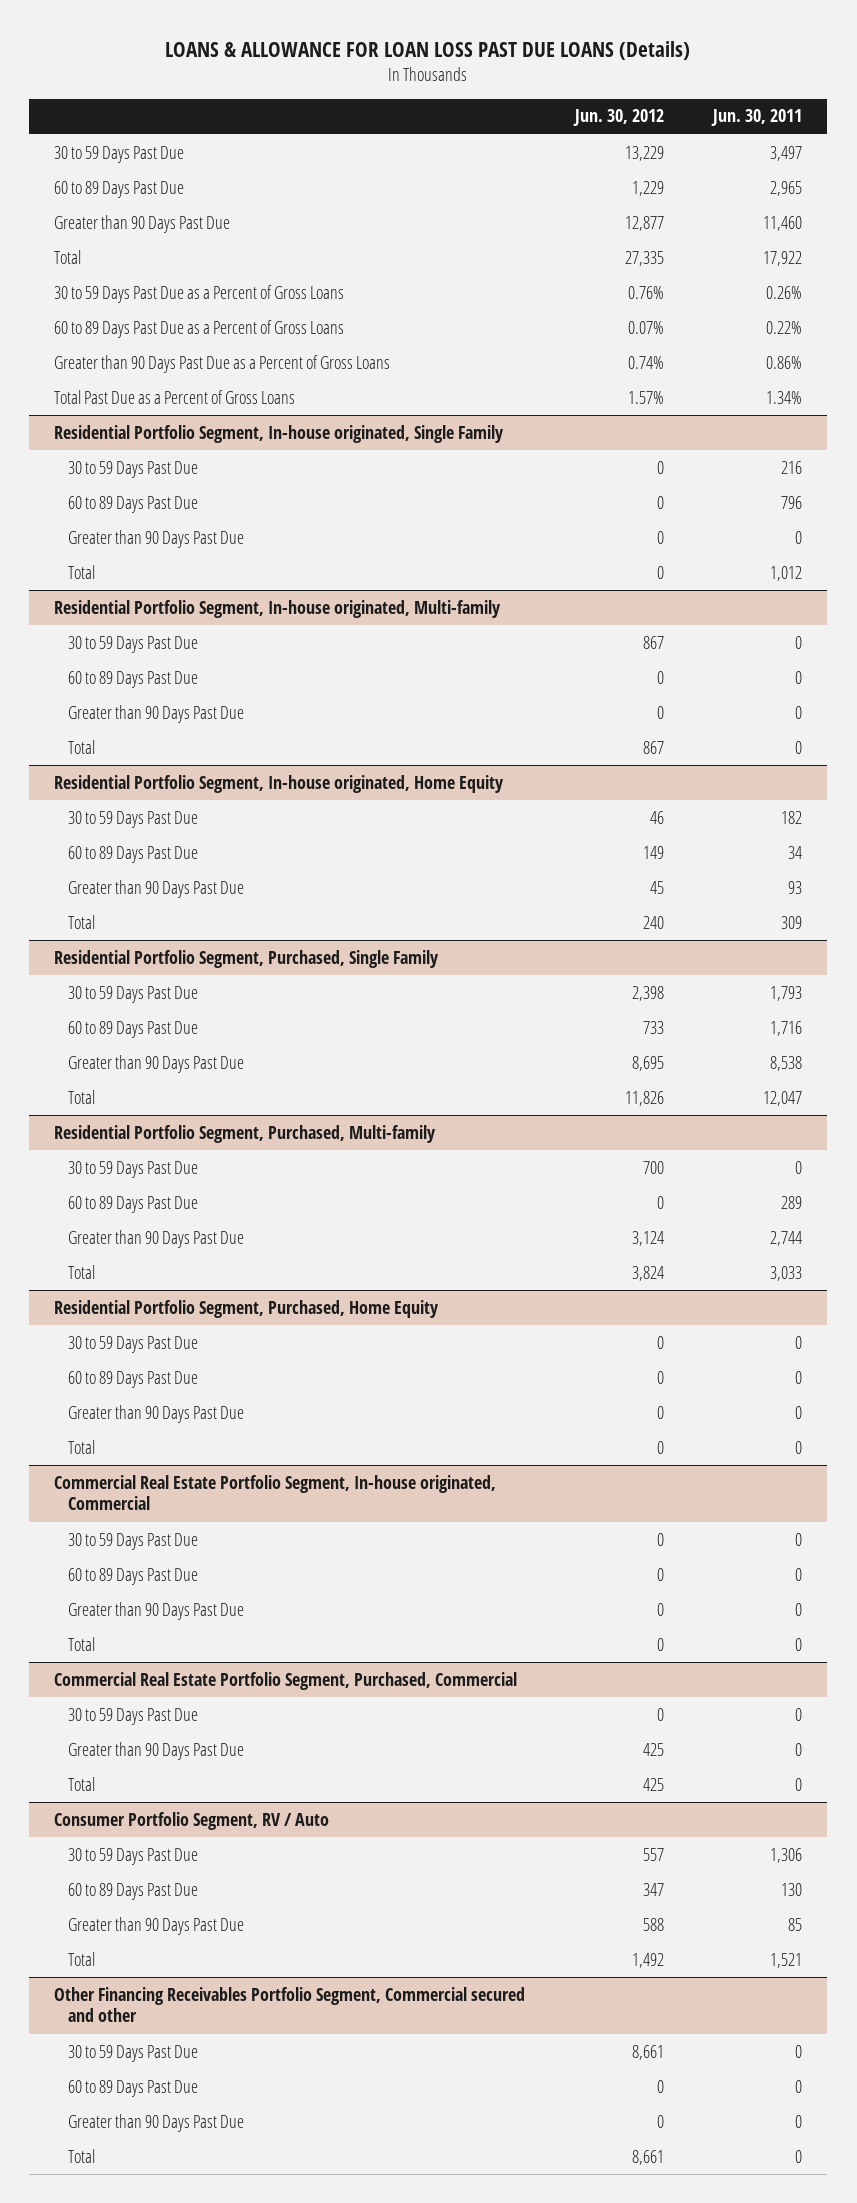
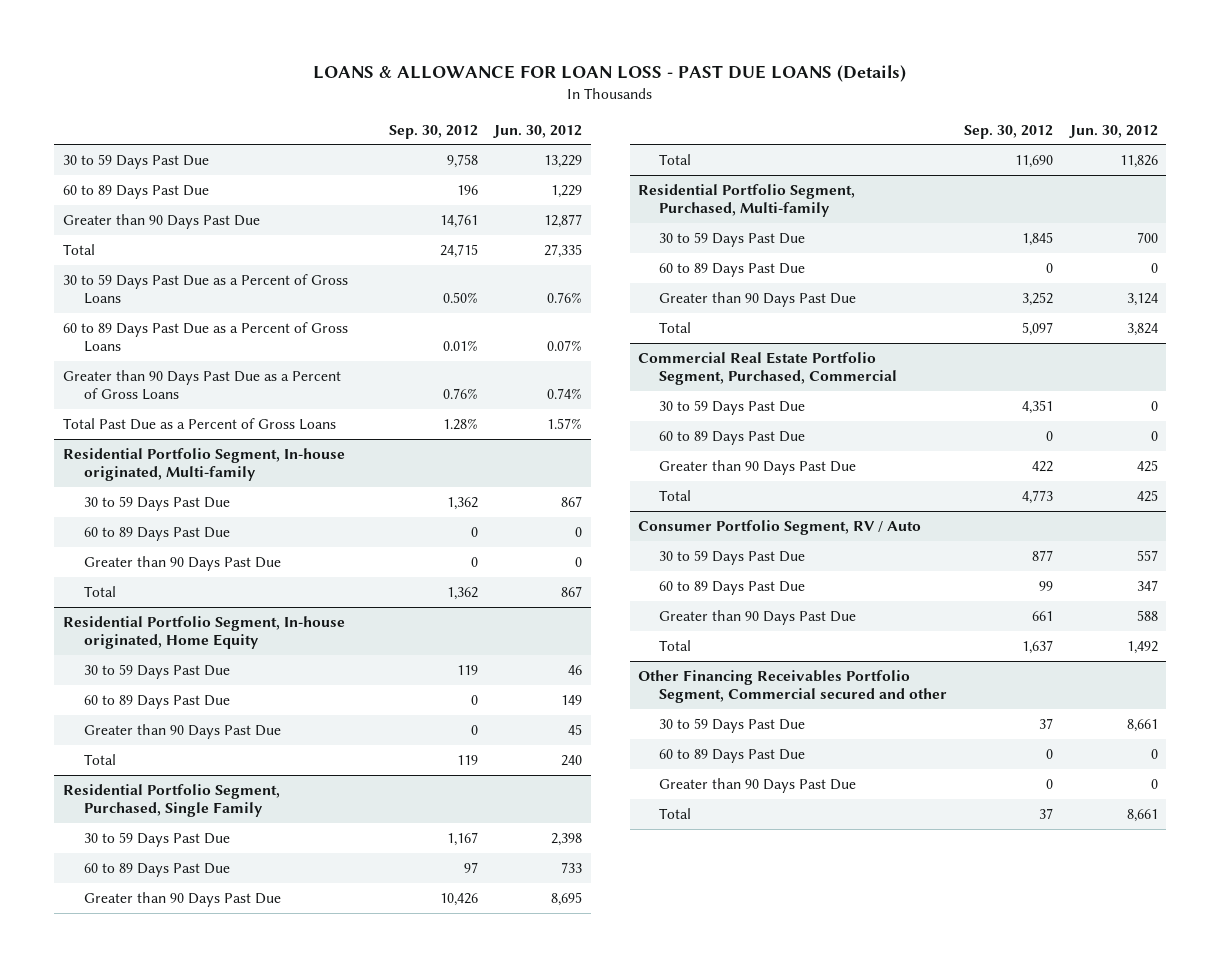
- LOANS & ALLOWANCE FOR LOAN LOSS PAST DUE LOANS (Details)
+ LOANS & ALLOWANCE FOR LOAN LOSS - PAST DUE LOANS (Details)
- | Jun. 30, 2012 | Jun. 30, 2011
+ | Sep. 30, 2012 | Jun. 30, 2012
- Residential Portfolio Segment, In-house originated, Single Family
- 30 to 59 Days Past Due | 0 | 216
- 60 to 89 Days Past Due | 0 | 796
- Greater than 90 Days Past Due | 0 | 0
- Total | 0 | 1,012
- Residential Portfolio Segment, Purchased, Home Equity
- 30 to 59 Days Past Due | 0 | 0
- 60 to 89 Days Past Due | 0 | 0
- Greater than 90 Days Past Due | 0 | 0
- Total | 0 | 0
- Commercial Real Estate Portfolio Segment, In-house originated, Commercial
- 30 to 59 Days Past Due | 0 | 0
- 60 to 89 Days Past Due | 0 | 0
- Greater than 90 Days Past Due | 0 | 0
- Total | 0 | 0
@ Commercial Real Estate Portfolio Segment, Purchased, Commercial
+ 60 to 89 Days Past Due | 0 | 0

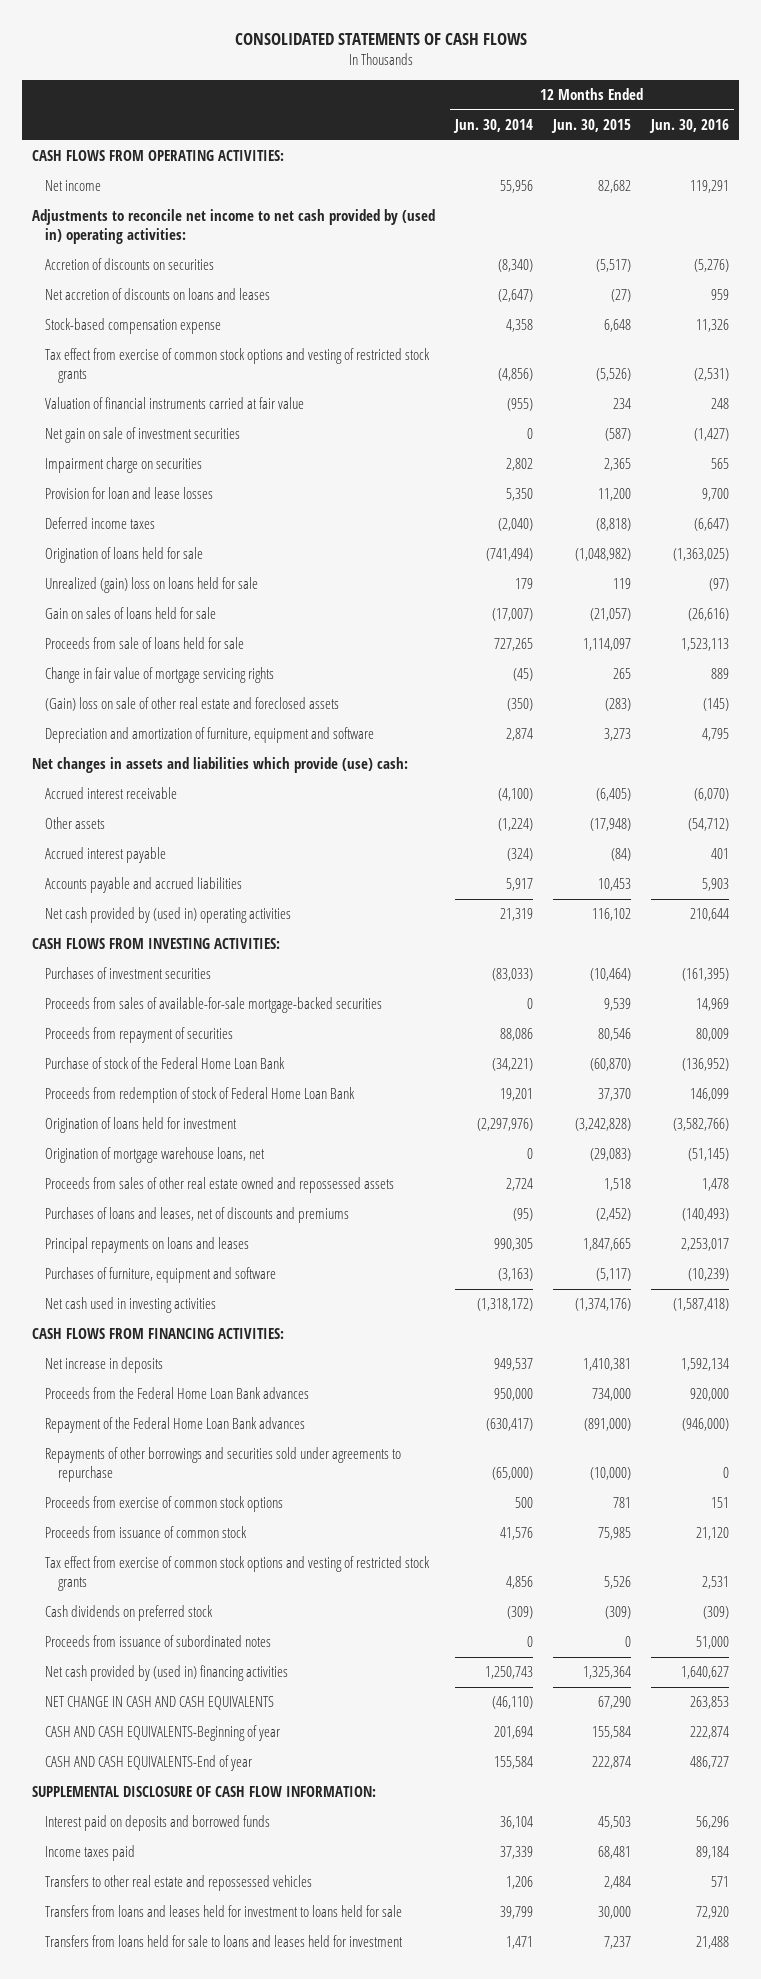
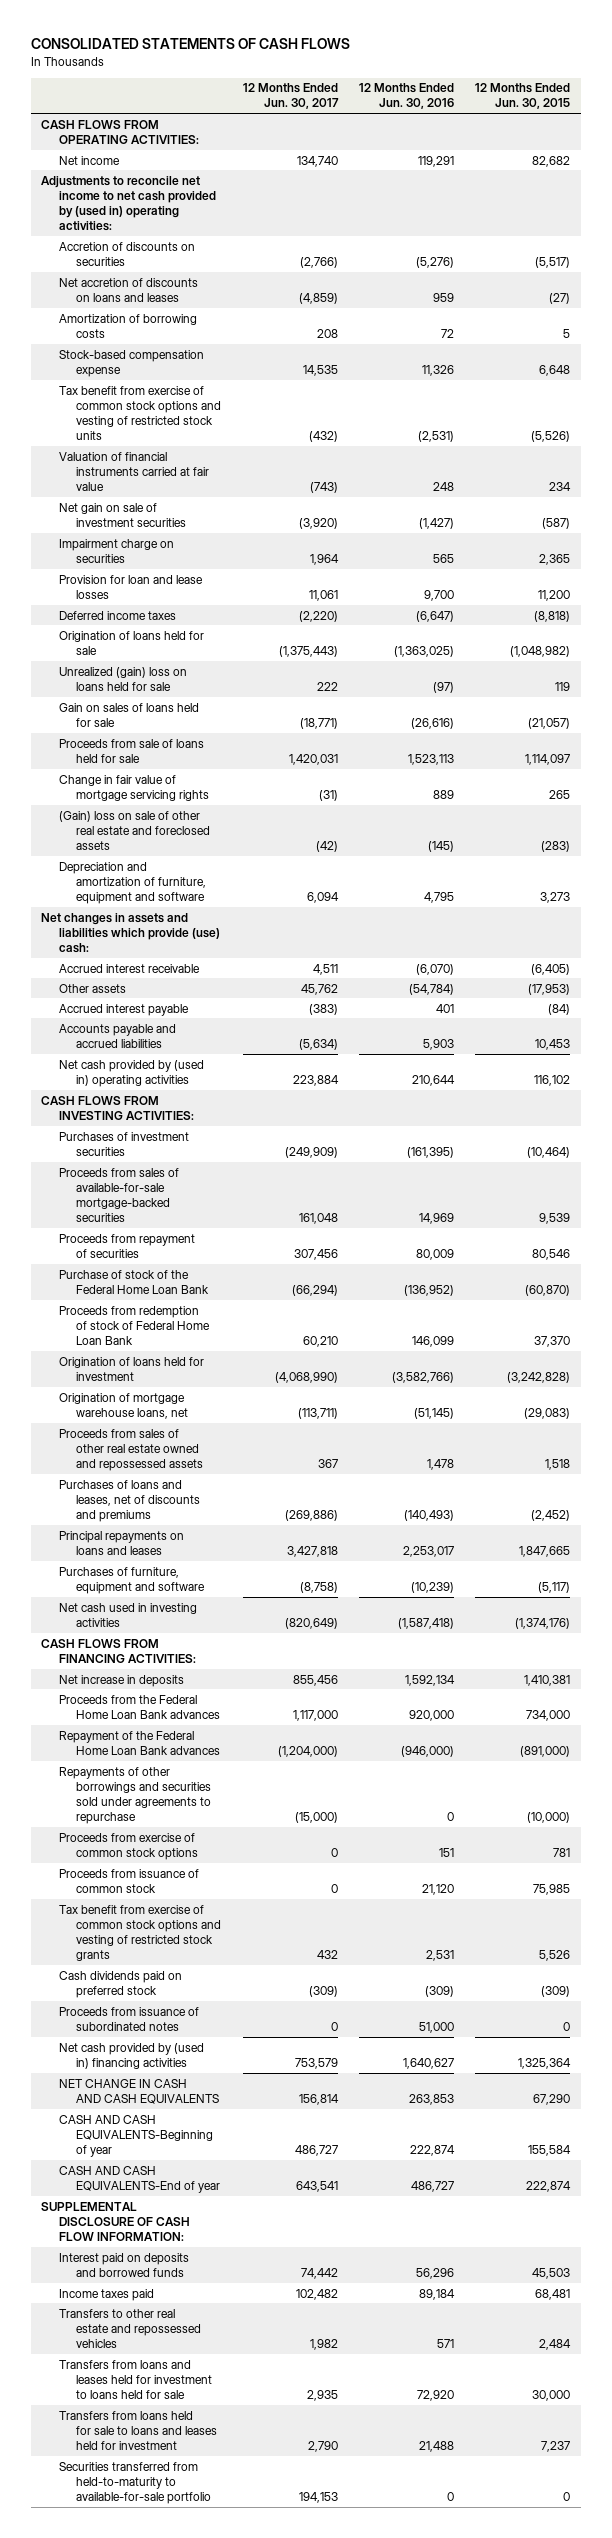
- | 12 Months Ended Jun. 30, 2014 | 12 Months Ended Jun. 30, 2015 | 12 Months Ended Jun. 30, 2016
+ | 12 Months Ended Jun. 30, 2017 | 12 Months Ended Jun. 30, 2016 | 12 Months Ended Jun. 30, 2015
+ Amortization of borrowing costs | 208 | 72 | 5
- Tax effect from exercise of common stock options and vesting of restricted stock grants | (4,856) | (5,526) | (2,531)
+ Tax benefit from exercise of common stock options and vesting of restricted stock units | (432) | (2,531) | (5,526)
- Other assets | (1,224) | (17,948) | (54,712)
+ Other assets | 45,762 | (54,784) | (17,953)
- Tax effect from exercise of common stock options and vesting of restricted stock grants | 4,856 | 5,526 | 2,531
- Cash dividends on preferred stock | (309) | (309) | (309)
+ Tax benefit from exercise of common stock options and vesting of restricted stock grants | 432 | 2,531 | 5,526
+ Cash dividends paid on preferred stock | (309) | (309) | (309)
+ Securities transferred from held-to-maturity to available-for-sale portfolio | 194,153 | 0 | 0

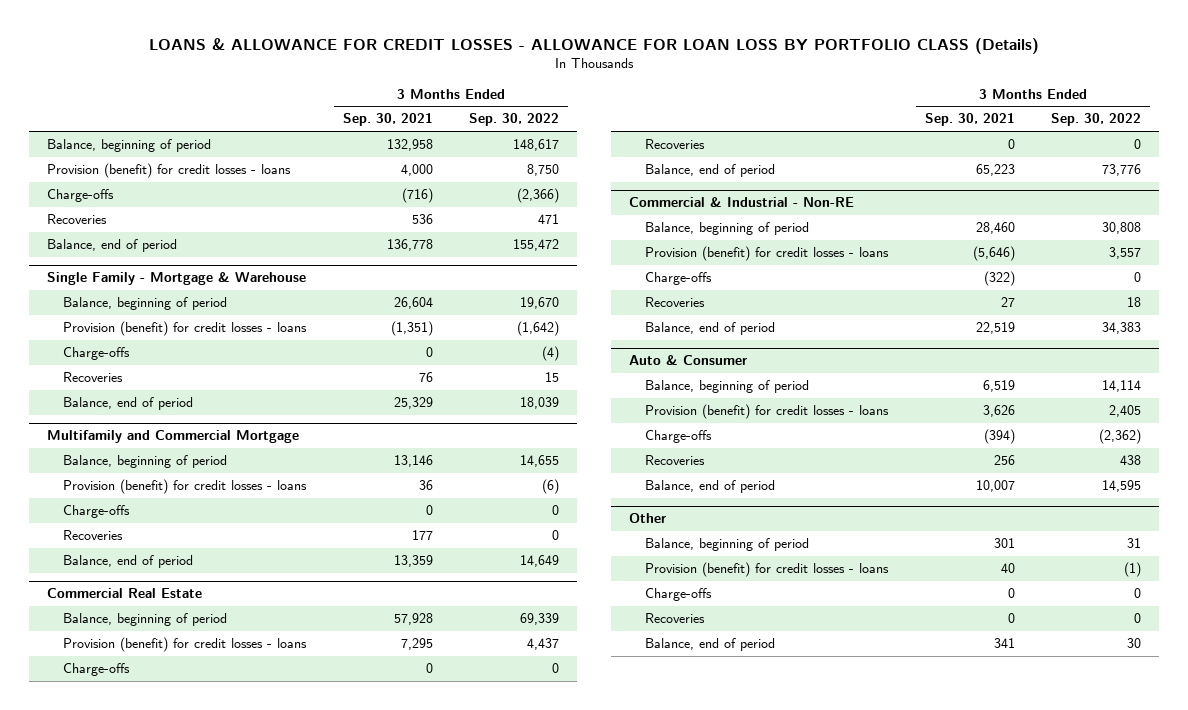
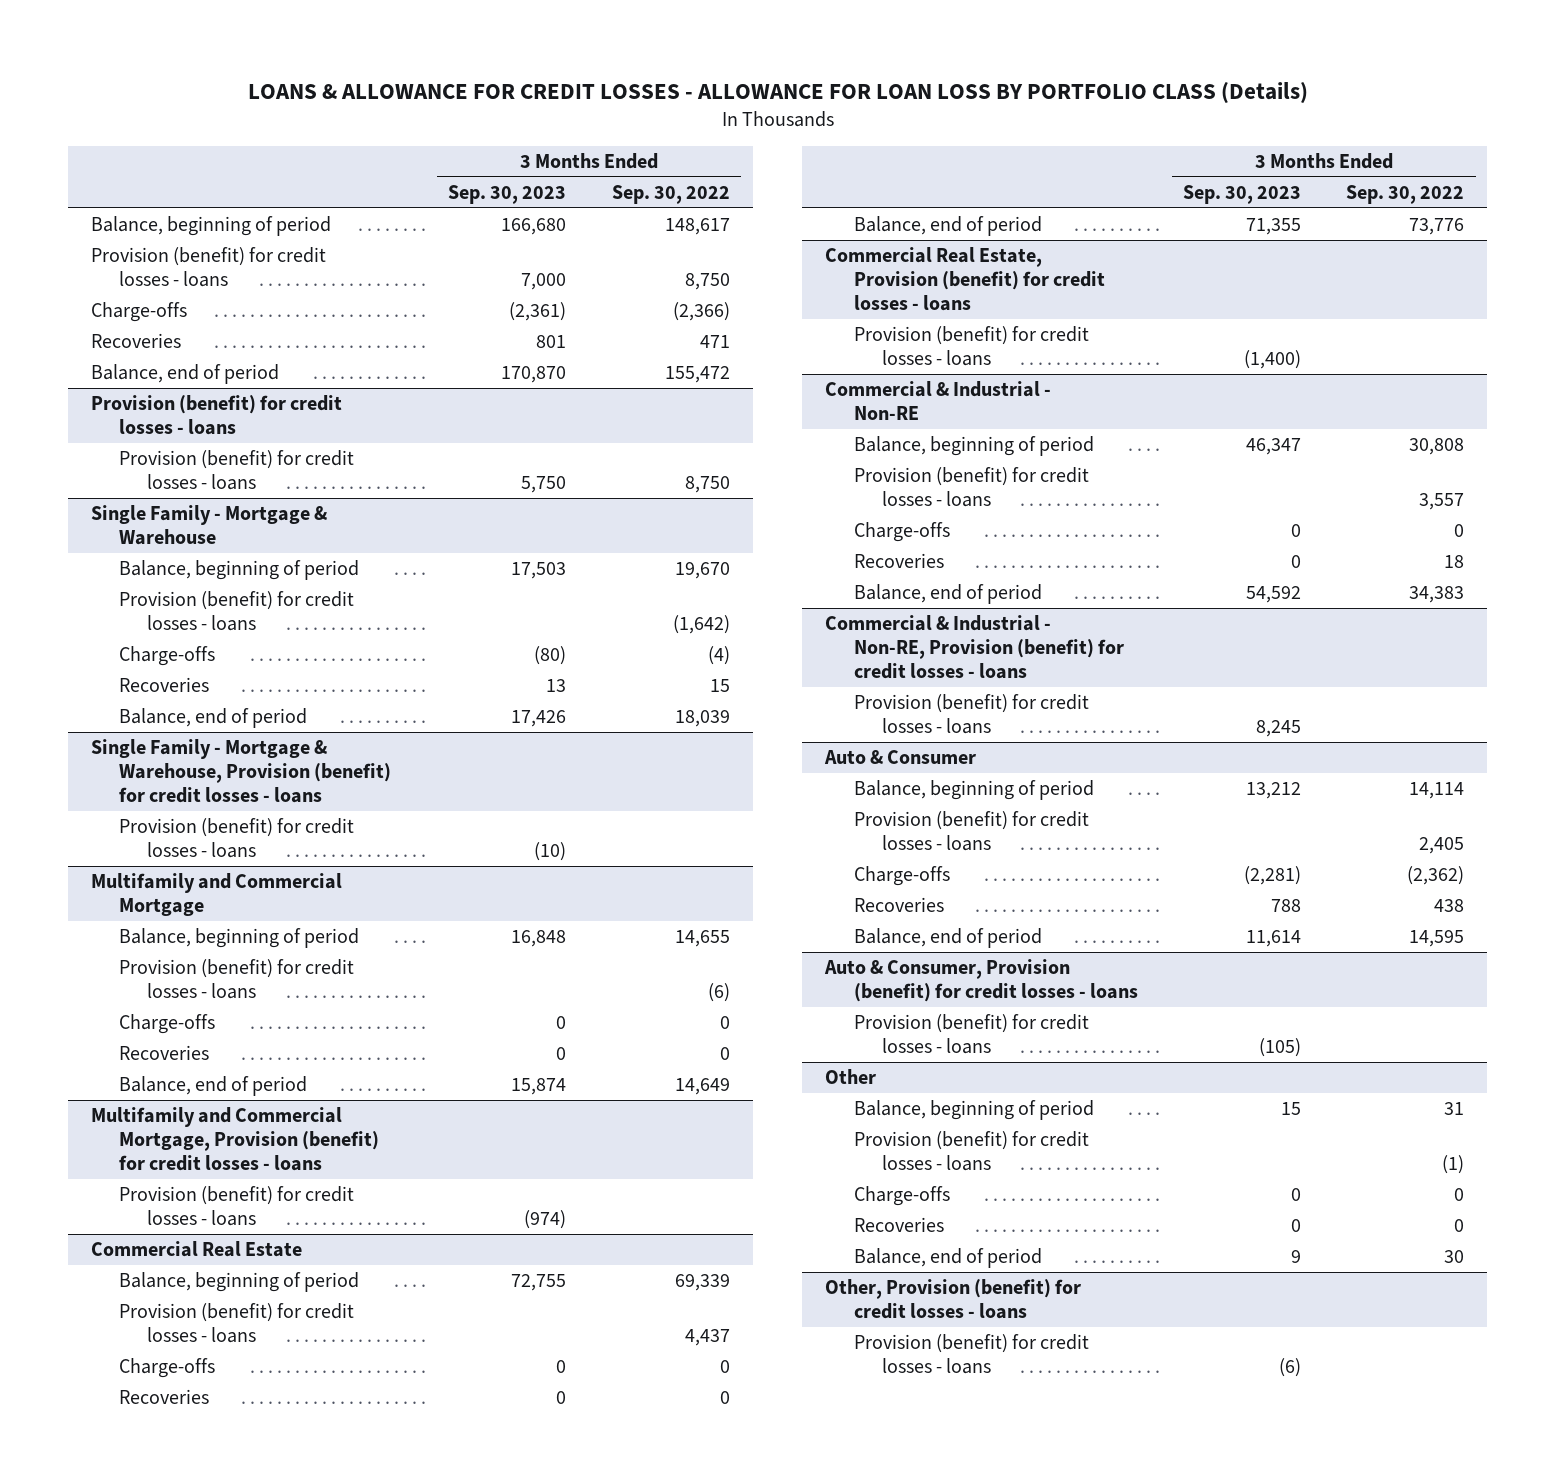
- | 3 Months Ended Sep. 30, 2021 | 3 Months Ended Sep. 30, 2022
+ | 3 Months Ended Sep. 30, 2023 | 3 Months Ended Sep. 30, 2022
+ Provision (benefit) for credit losses - loans
+ Provision (benefit) for credit losses - loans | 5,750 | 8,750
+ Single Family - Mortgage & Warehouse, Provision (benefit) for credit losses - loans
+ Provision (benefit) for credit losses - loans | (10) |
+ Multifamily and Commercial Mortgage, Provision (benefit) for credit losses - loans
+ Provision (benefit) for credit losses - loans | (974) |
+ Commercial Real Estate, Provision (benefit) for credit losses - loans
+ Provision (benefit) for credit losses - loans | (1,400) |
+ Commercial & Industrial - Non-RE, Provision (benefit) for credit losses - loans
+ Provision (benefit) for credit losses - loans | 8,245 |
+ Auto & Consumer, Provision (benefit) for credit losses - loans
+ Provision (benefit) for credit losses - loans | (105) |
+ Other, Provision (benefit) for credit losses - loans
+ Provision (benefit) for credit losses - loans | (6) |

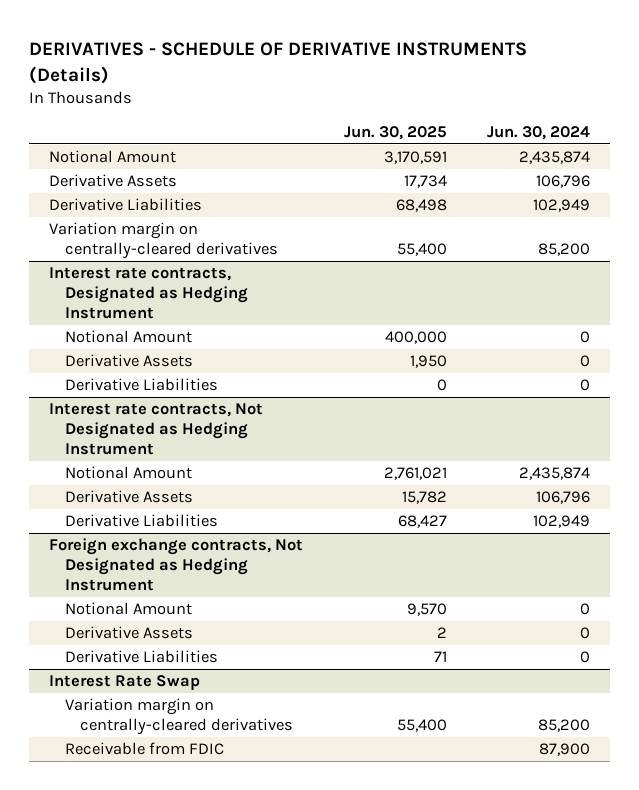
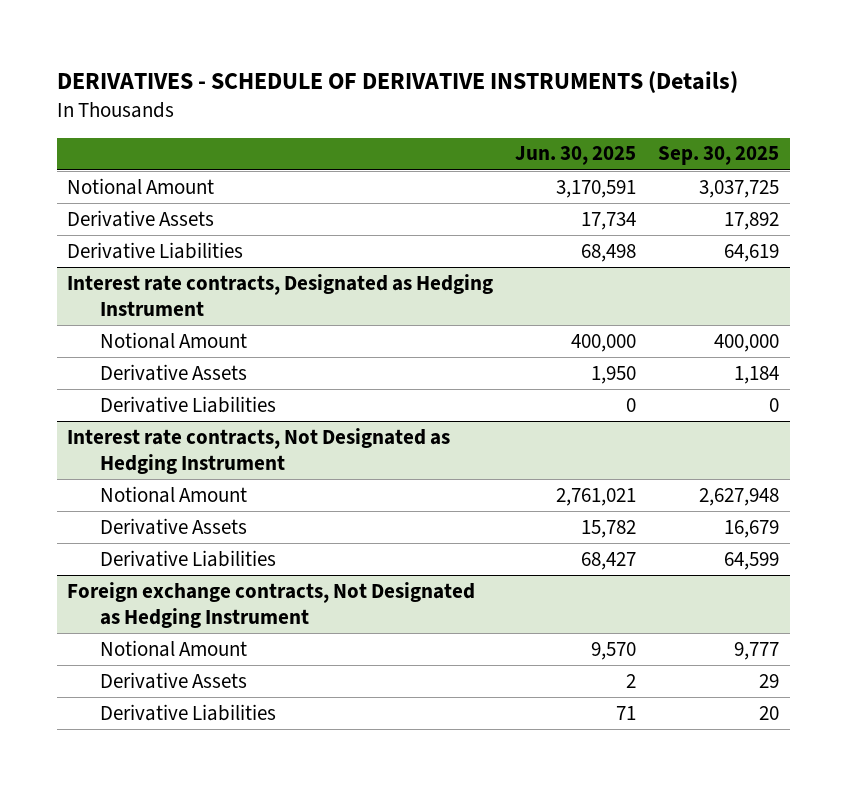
- | Jun. 30, 2025 | Jun. 30, 2024
+ | Jun. 30, 2025 | Sep. 30, 2025
- Variation margin on centrally-cleared derivatives | 55,400 | 85,200
- Interest Rate Swap
- Variation margin on centrally-cleared derivatives | 55,400 | 85,200
- Receivable from FDIC | | 87,900

